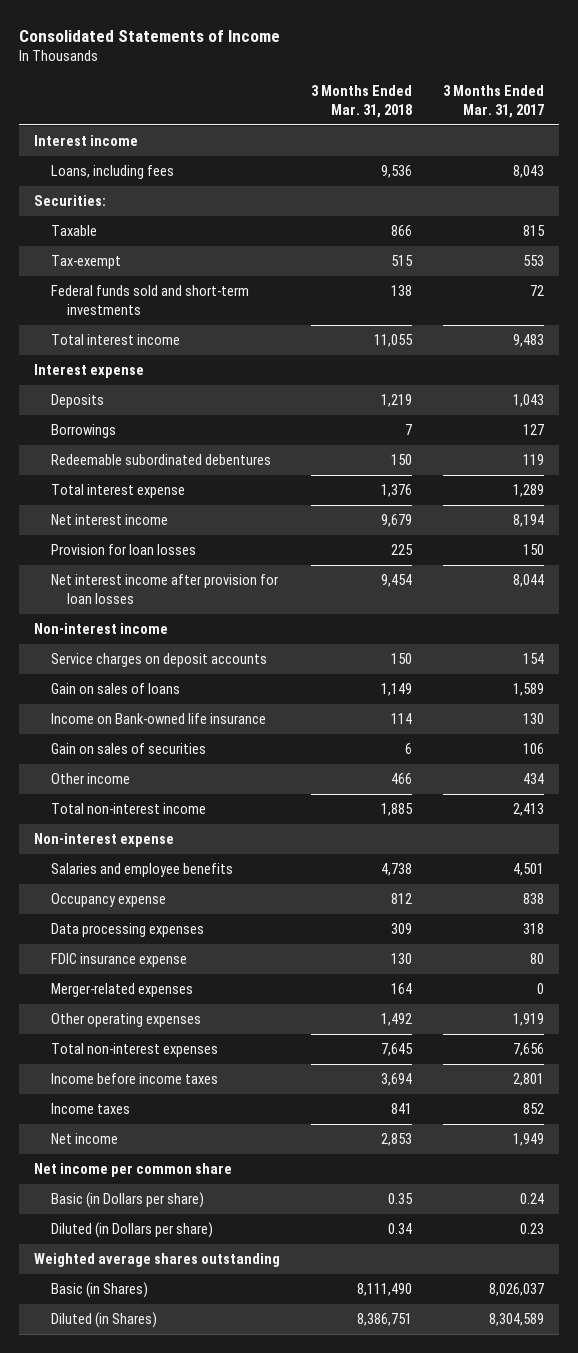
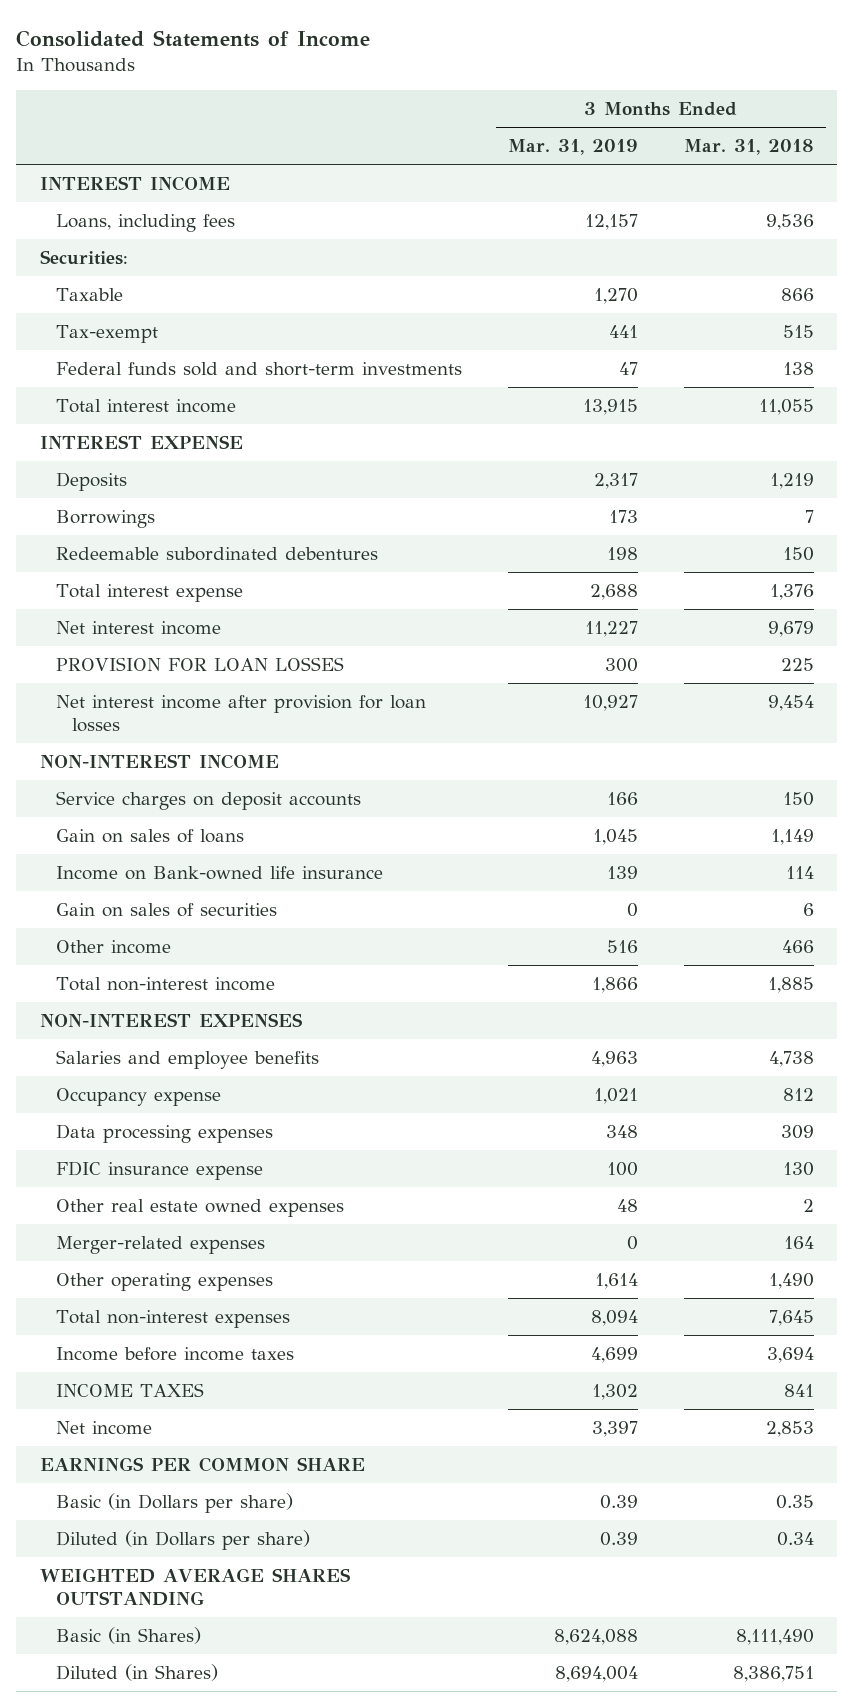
- | 3 Months Ended Mar. 31, 2018 | 3 Months Ended Mar. 31, 2017
+ | 3 Months Ended Mar. 31, 2019 | 3 Months Ended Mar. 31, 2018
- Interest income
+ INTEREST INCOME
- Interest expense
+ INTEREST EXPENSE
- Provision for loan losses | 225 | 150
+ PROVISION FOR LOAN LOSSES | 300 | 225
- Non-interest income
+ NON-INTEREST INCOME
- Non-interest expense
+ NON-INTEREST EXPENSES
+ Other real estate owned expenses | 48 | 2
- Other operating expenses | 1,492 | 1,919
+ Other operating expenses | 1,614 | 1,490
- Income taxes | 841 | 852
+ INCOME TAXES | 1,302 | 841
- Net income per common share
+ EARNINGS PER COMMON SHARE
- Weighted average shares outstanding
+ WEIGHTED AVERAGE SHARES OUTSTANDING

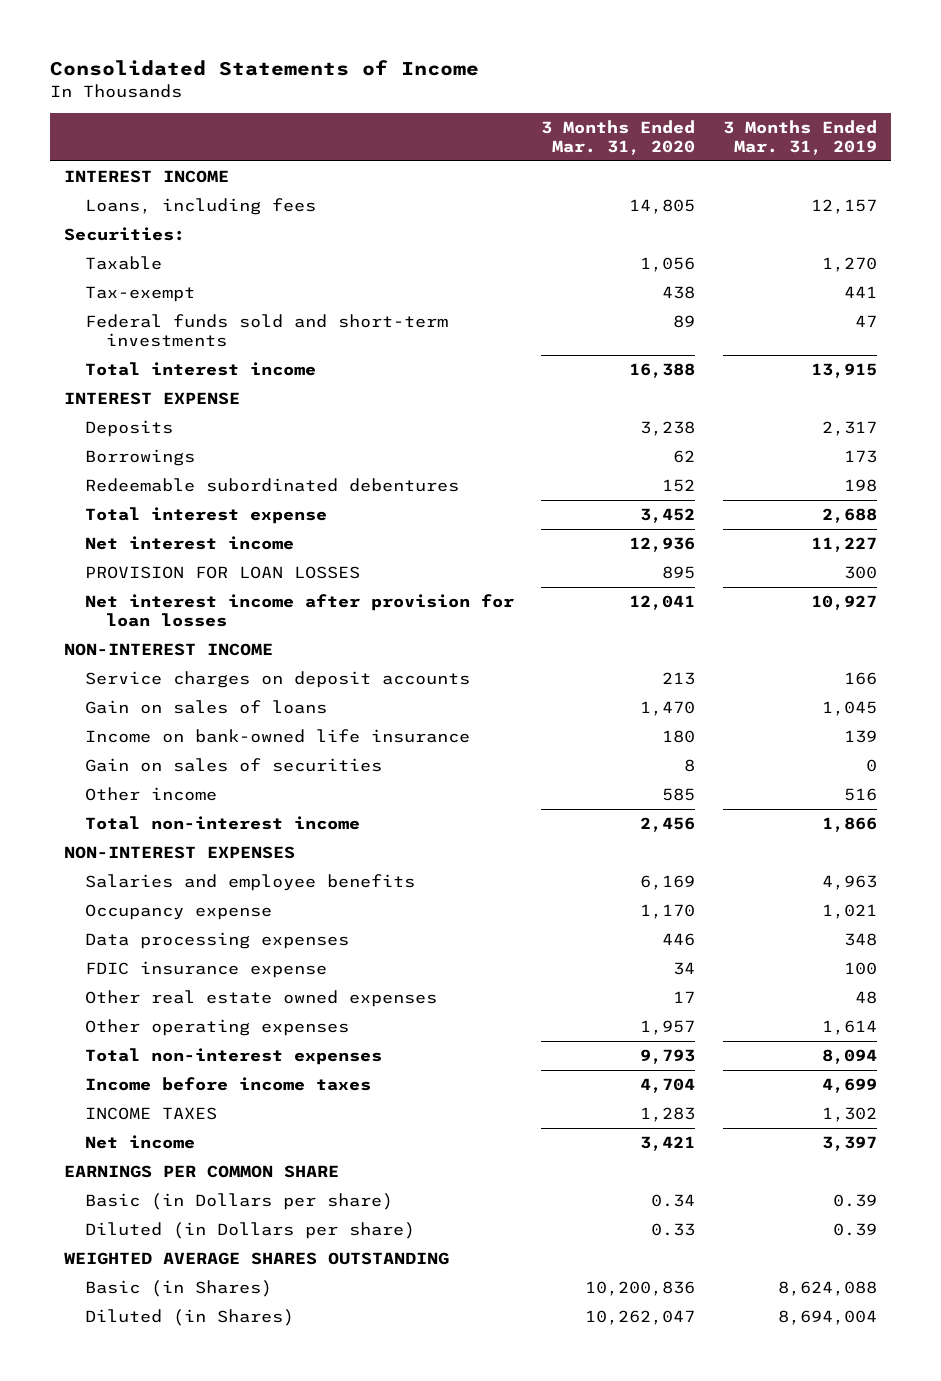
- | 3 Months Ended Mar. 31, 2019 | 3 Months Ended Mar. 31, 2018
+ | 3 Months Ended Mar. 31, 2020 | 3 Months Ended Mar. 31, 2019
- Income on Bank-owned life insurance | 139 | 114
+ Income on bank-owned life insurance | 180 | 139
- Merger-related expenses | 0 | 164

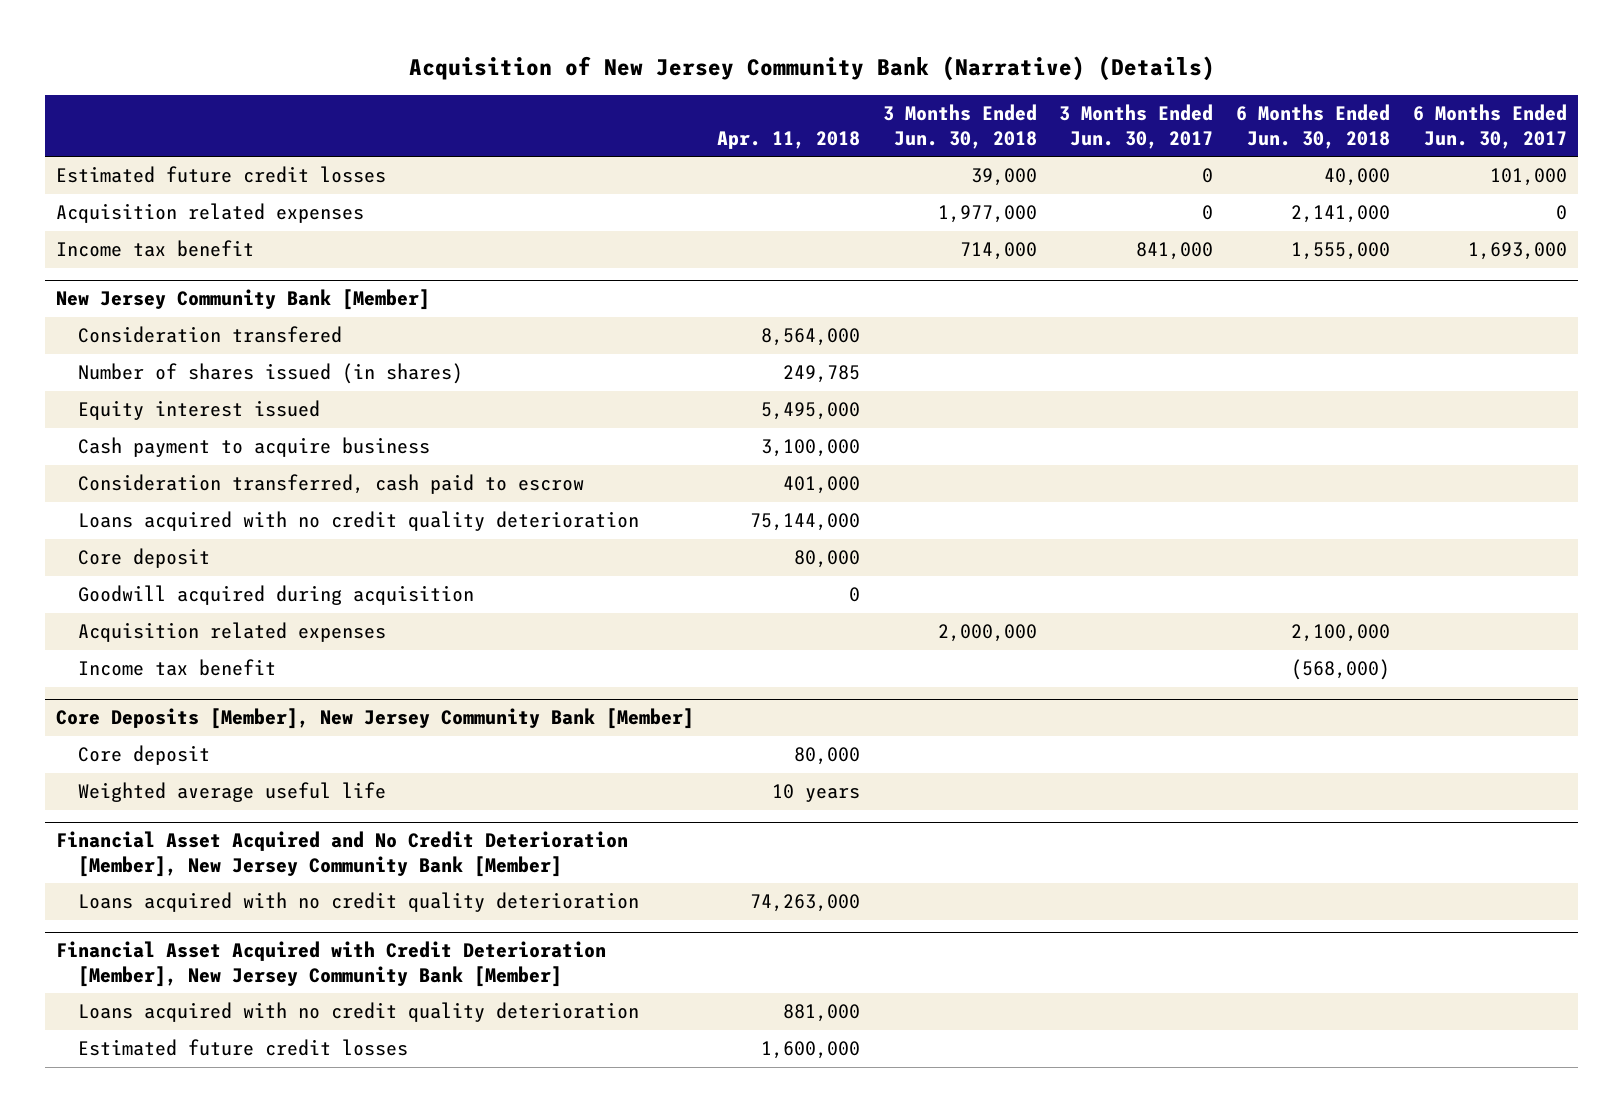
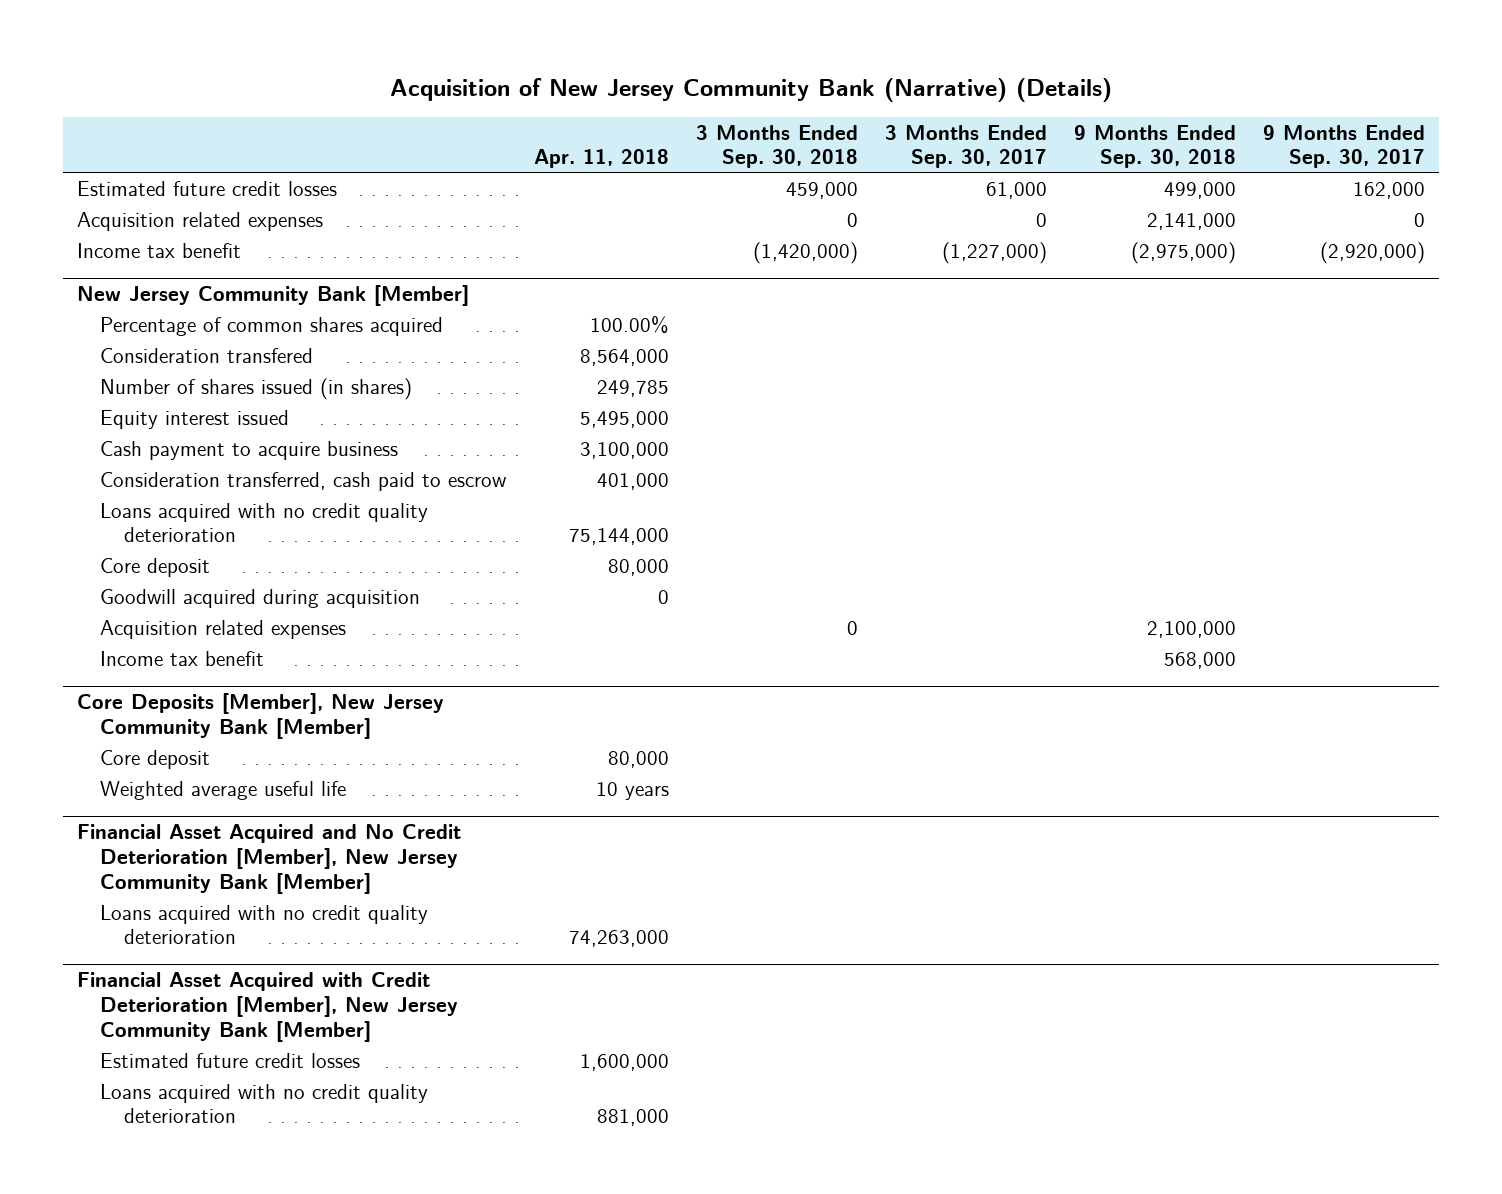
- | Apr. 11, 2018 | 3 Months Ended Jun. 30, 2018 | 3 Months Ended Jun. 30, 2017 | 6 Months Ended Jun. 30, 2018 | 6 Months Ended Jun. 30, 2017
+ | Apr. 11, 2018 | 3 Months Ended Sep. 30, 2018 | 3 Months Ended Sep. 30, 2017 | 9 Months Ended Sep. 30, 2018 | 9 Months Ended Sep. 30, 2017
@ New Jersey Community Bank [Member]
+ Percentage of common shares acquired | 100.00% | | | |
@ Financial Asset Acquired with Credit Deterioration [Member], New Jersey Community Bank [Member]
moved down: Loans acquired with no credit quality deterioration | 881,000 | | | |

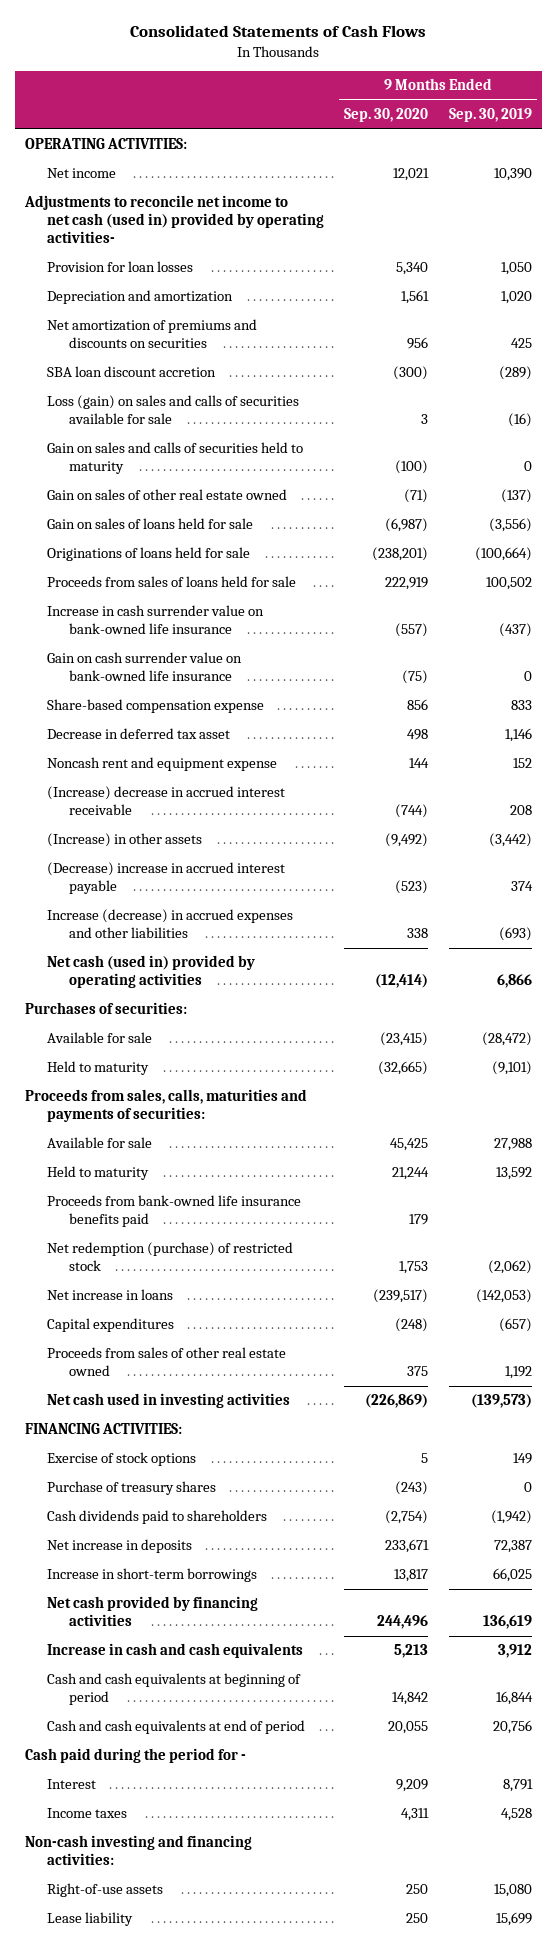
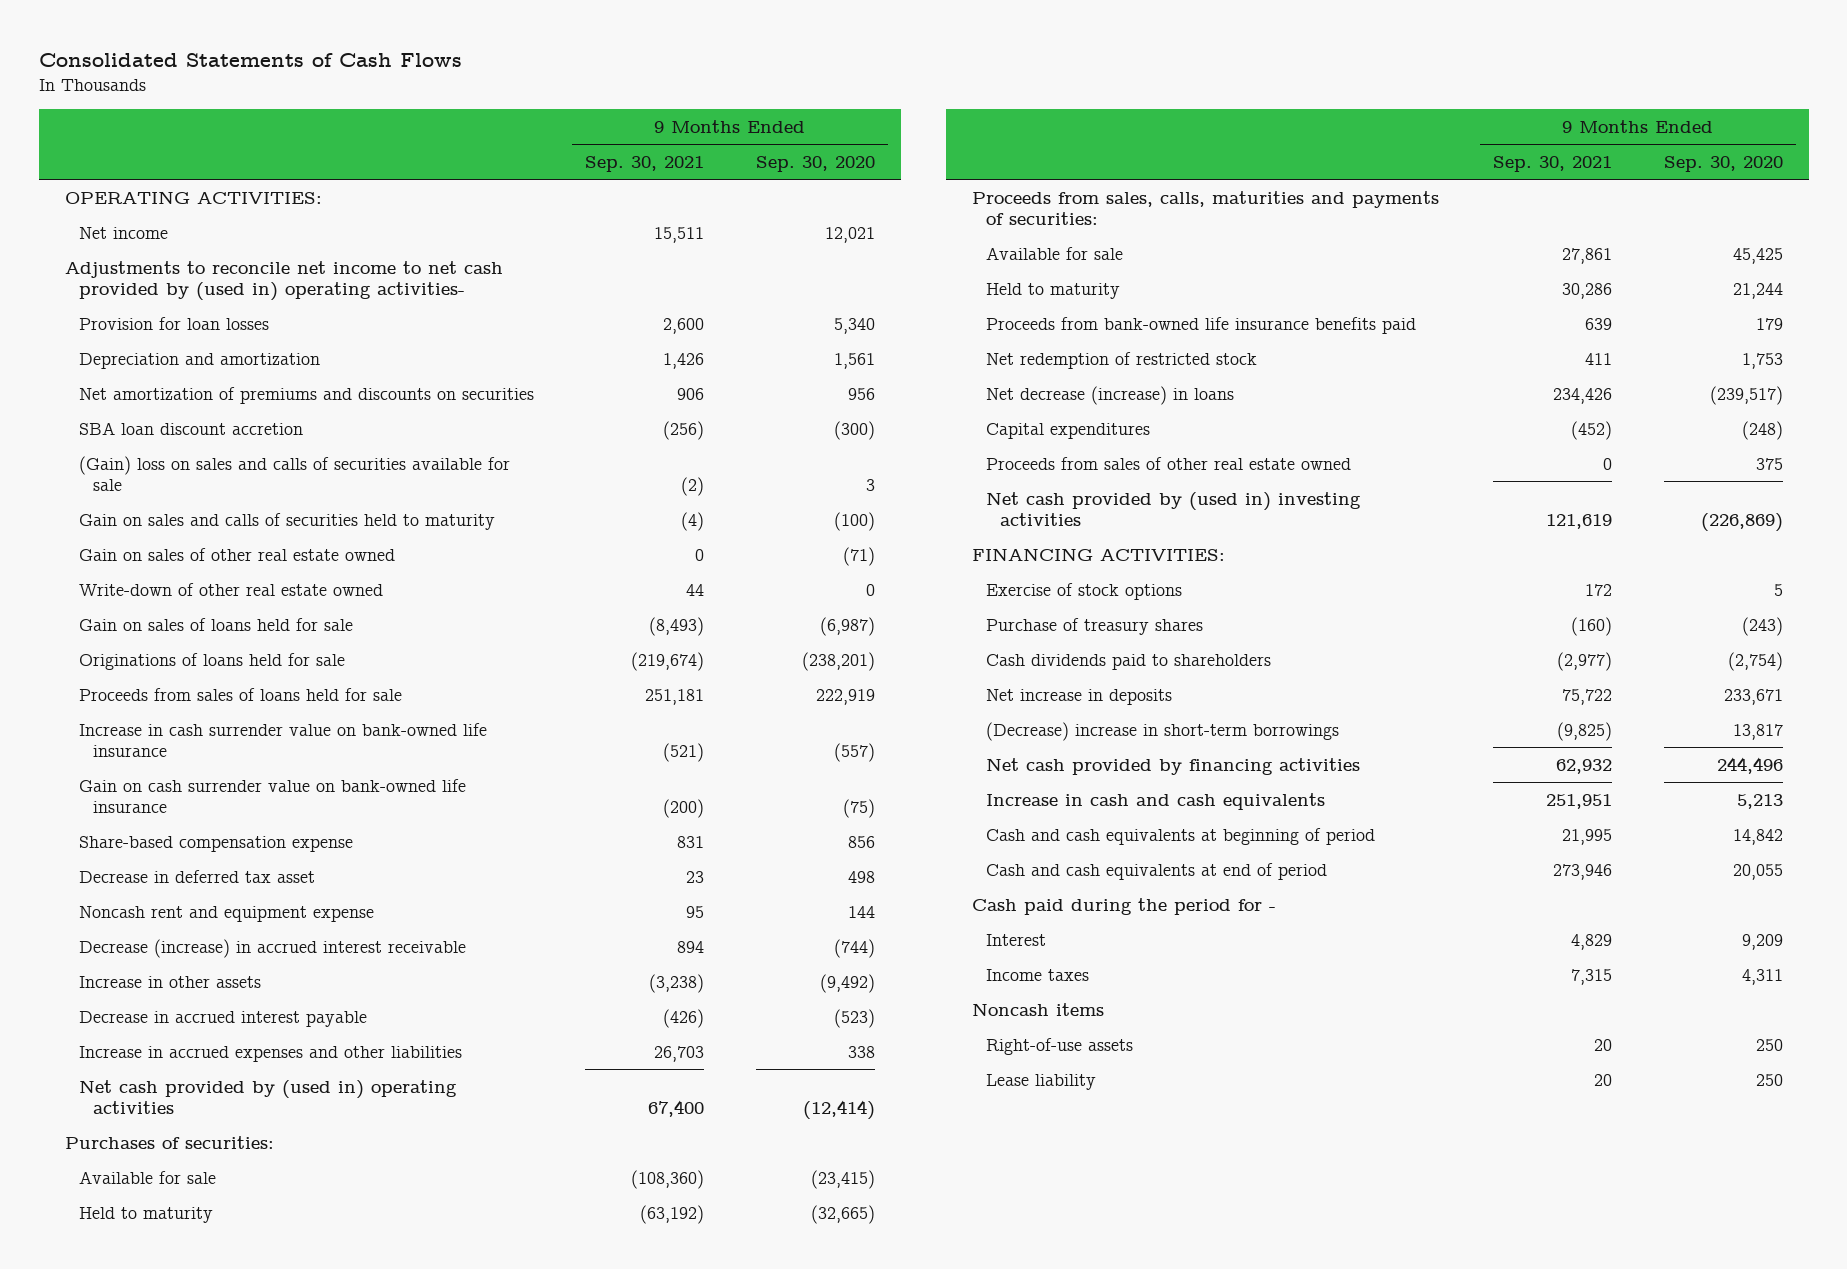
- | 9 Months Ended Sep. 30, 2020 | 9 Months Ended Sep. 30, 2019
+ | 9 Months Ended Sep. 30, 2021 | 9 Months Ended Sep. 30, 2020
- Adjustments to reconcile net income to net cash (used in) provided by operating activities-
+ Adjustments to reconcile net income to net cash provided by (used in) operating activities-
- Loss (gain) on sales and calls of securities available for sale | 3 | (16)
+ (Gain) loss on sales and calls of securities available for sale | (2) | 3
+ Write-down of other real estate owned | 44 | 0
- (Increase) decrease in accrued interest receivable | (744) | 208
- (Increase) in other assets | (9,492) | (3,442)
- (Decrease) increase in accrued interest payable | (523) | 374
- Increase (decrease) in accrued expenses and other liabilities | 338 | (693)
- Net cash (used in) provided by operating activities | (12,414) | 6,866
+ Decrease (increase) in accrued interest receivable | 894 | (744)
+ Increase in other assets | (3,238) | (9,492)
+ Decrease in accrued interest payable | (426) | (523)
+ Increase in accrued expenses and other liabilities | 26,703 | 338
+ Net cash provided by (used in) operating activities | 67,400 | (12,414)
- Net redemption (purchase) of restricted stock | 1,753 | (2,062)
- Net increase in loans | (239,517) | (142,053)
+ Net redemption of restricted stock | 411 | 1,753
+ Net decrease (increase) in loans | 234,426 | (239,517)
- Net cash used in investing activities | (226,869) | (139,573)
+ Net cash provided by (used in) investing activities | 121,619 | (226,869)
- Increase in short-term borrowings | 13,817 | 66,025
+ (Decrease) increase in short-term borrowings | (9,825) | 13,817
- Non-cash investing and financing activities:
+ Noncash items

